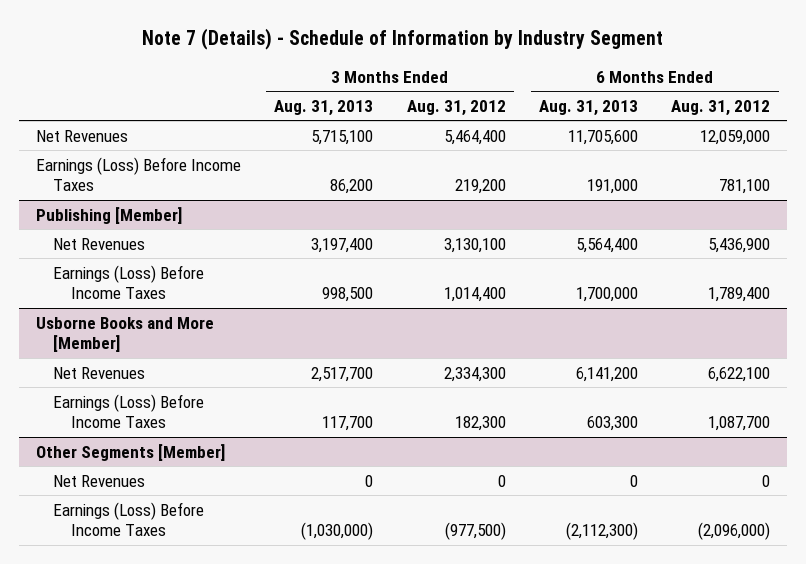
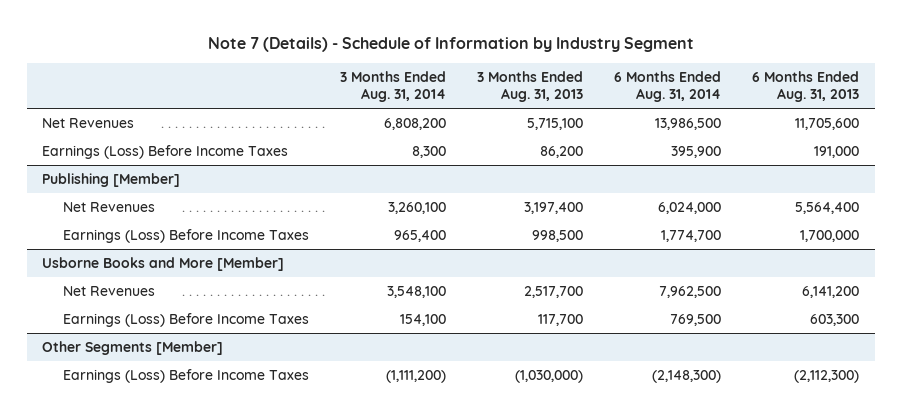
- | 3 Months Ended Aug. 31, 2013 | 3 Months Ended Aug. 31, 2012 | 6 Months Ended Aug. 31, 2013 | 6 Months Ended Aug. 31, 2012
+ | 3 Months Ended Aug. 31, 2014 | 3 Months Ended Aug. 31, 2013 | 6 Months Ended Aug. 31, 2014 | 6 Months Ended Aug. 31, 2013
@ Other Segments [Member]
- Net Revenues | 0 | 0 | 0 | 0

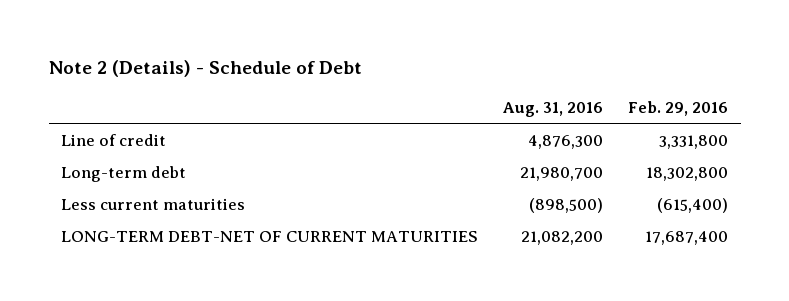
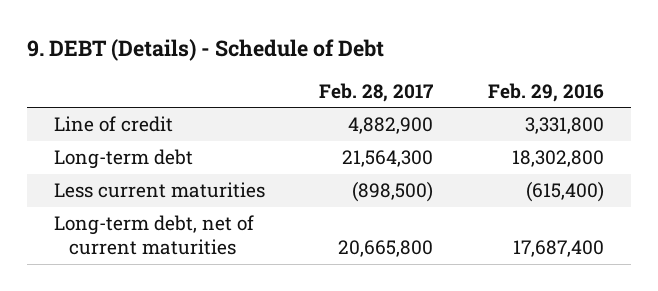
- Note 2 (Details) - Schedule of Debt
+ 9. DEBT (Details) - Schedule of Debt
- | Aug. 31, 2016 | Feb. 29, 2016
+ | Feb. 28, 2017 | Feb. 29, 2016
- LONG-TERM DEBT-NET OF CURRENT MATURITIES | 21,082,200 | 17,687,400
+ Long-term debt, net of current maturities | 20,665,800 | 17,687,400

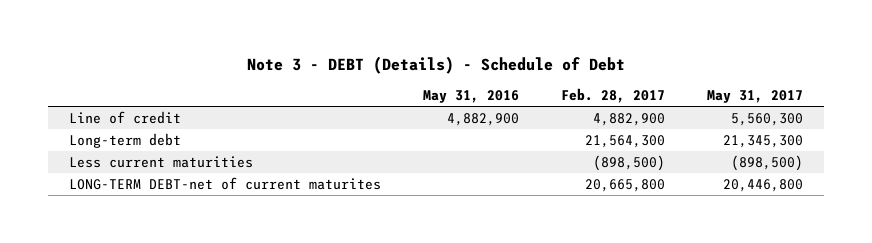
- 9. DEBT (Details) - Schedule of Debt
+ Note 3 - DEBT (Details) - Schedule of Debt
- | Feb. 28, 2017 | Feb. 29, 2016
+ | May 31, 2016 | Feb. 28, 2017 | May 31, 2017
- Long-term debt, net of current maturities | 20,665,800 | 17,687,400
+ LONG-TERM DEBT-net of current maturites | | 20,665,800 | 20,446,800

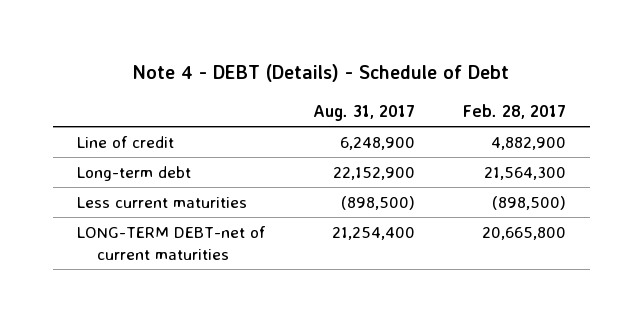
- Note 3 - DEBT (Details) - Schedule of Debt
+ Note 4 - DEBT (Details) - Schedule of Debt
- | May 31, 2016 | Feb. 28, 2017 | May 31, 2017
+ | Aug. 31, 2017 | Feb. 28, 2017
- LONG-TERM DEBT-net of current maturites | | 20,665,800 | 20,446,800
+ LONG-TERM DEBT-net of current maturities | 21,254,400 | 20,665,800

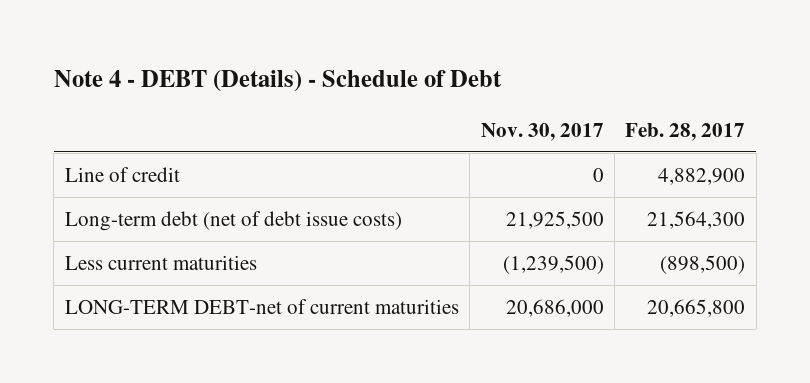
- | Aug. 31, 2017 | Feb. 28, 2017
+ | Nov. 30, 2017 | Feb. 28, 2017
- Long-term debt | 22,152,900 | 21,564,300
+ Long-term debt (net of debt issue costs) | 21,925,500 | 21,564,300

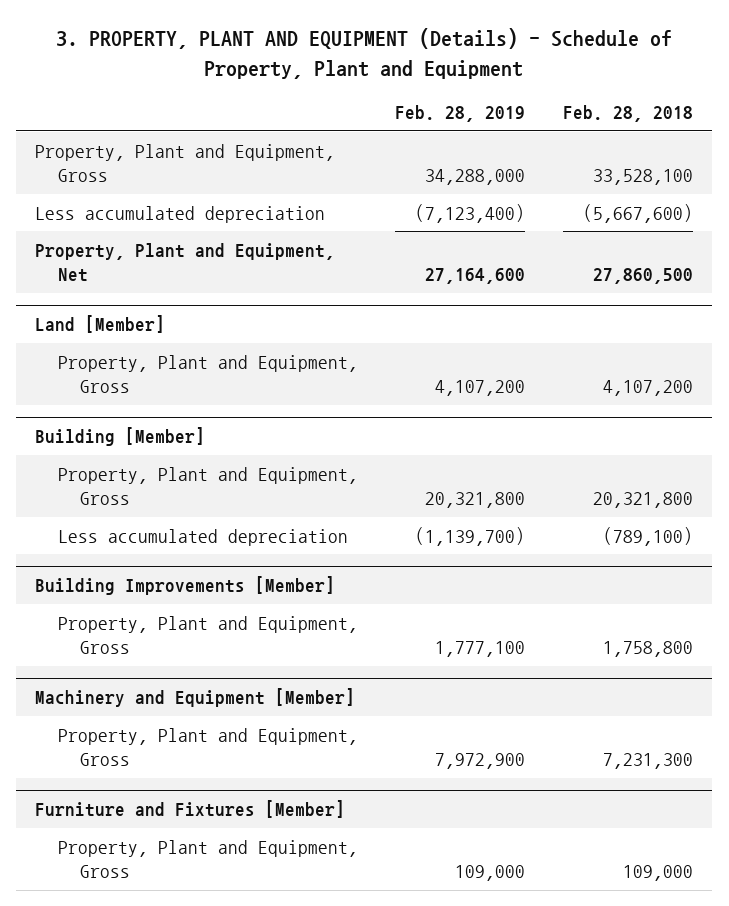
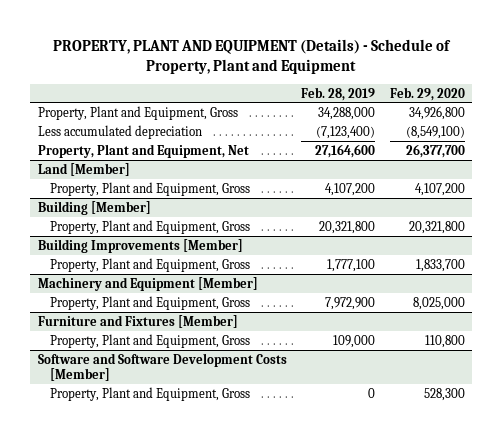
- 3. PROPERTY, PLANT AND EQUIPMENT (Details) - Schedule of Property, Plant and Equipment
+ PROPERTY, PLANT AND EQUIPMENT (Details) - Schedule of Property, Plant and Equipment
- | Feb. 28, 2019 | Feb. 28, 2018
+ | Feb. 28, 2019 | Feb. 29, 2020
@ Building [Member]
- Less accumulated depreciation | (1,139,700) | (789,100)
+ Software and Software Development Costs [Member]
+ Property, Plant and Equipment, Gross | 0 | 528,300

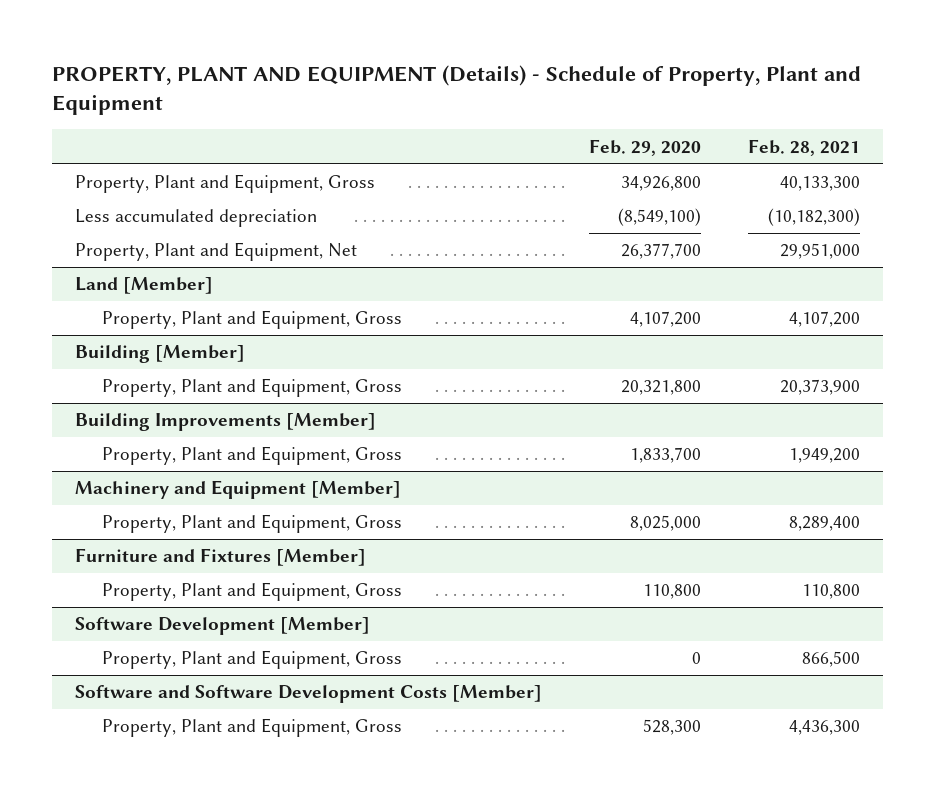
- | Feb. 28, 2019 | Feb. 29, 2020
+ | Feb. 29, 2020 | Feb. 28, 2021
+ Software Development [Member]
+ Property, Plant and Equipment, Gross | 0 | 866,500

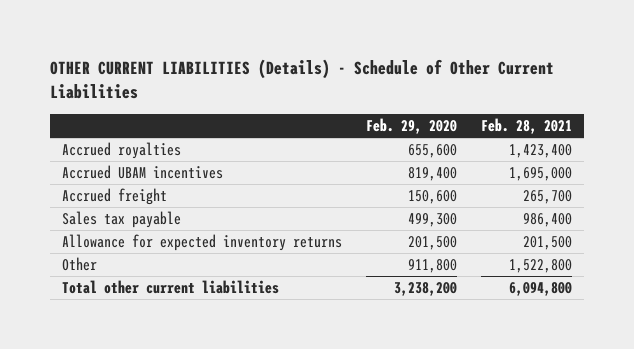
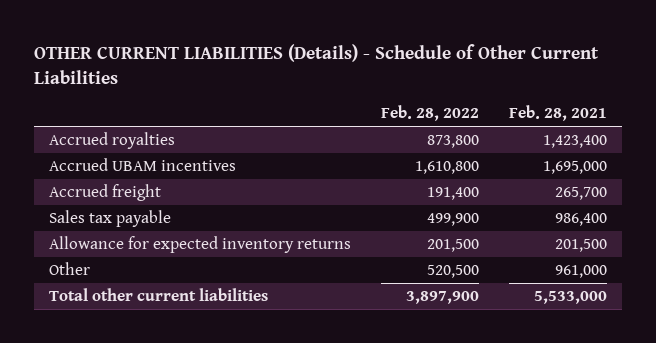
- | Feb. 29, 2020 | Feb. 28, 2021
+ | Feb. 28, 2022 | Feb. 28, 2021
- Other | 911,800 | 1,522,800
- Total other current liabilities | 3,238,200 | 6,094,800
+ Other | 520,500 | 961,000
+ Total other current liabilities | 3,897,900 | 5,533,000

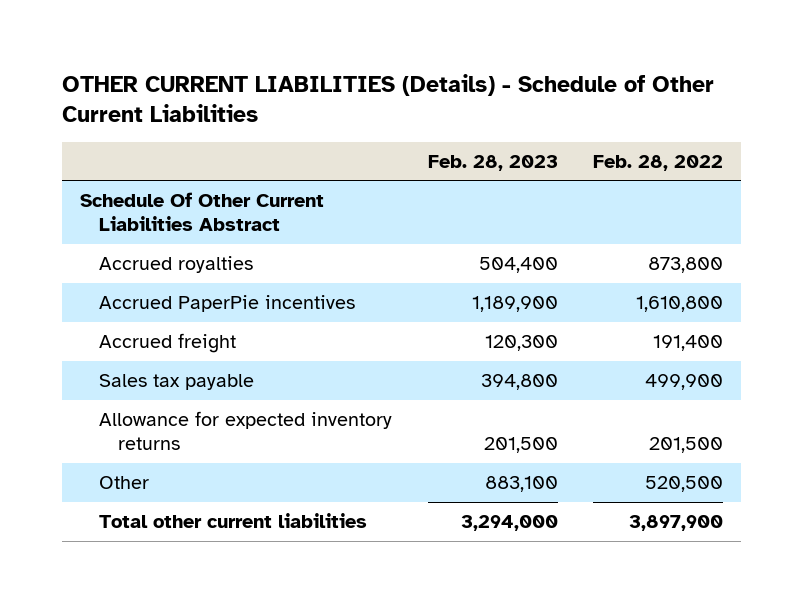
- | Feb. 28, 2022 | Feb. 28, 2021
+ | Feb. 28, 2023 | Feb. 28, 2022
+ Schedule Of Other Current Liabilities Abstract
- Accrued UBAM incentives | 1,610,800 | 1,695,000
+ Accrued PaperPie incentives | 1,189,900 | 1,610,800

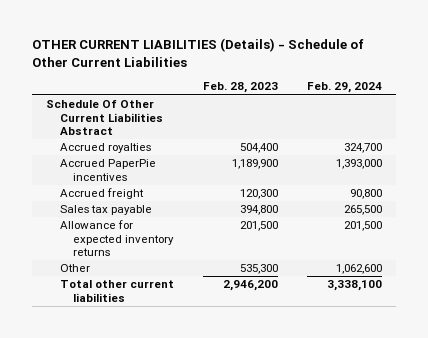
- | Feb. 28, 2023 | Feb. 28, 2022
+ | Feb. 28, 2023 | Feb. 29, 2024
- Other | 883,100 | 520,500
- Total other current liabilities | 3,294,000 | 3,897,900
+ Other | 535,300 | 1,062,600
+ Total other current liabilities | 2,946,200 | 3,338,100

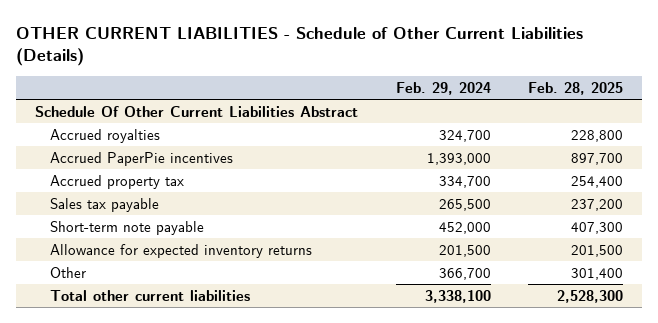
- OTHER CURRENT LIABILITIES (Details) - Schedule of Other Current Liabilities
+ OTHER CURRENT LIABILITIES - Schedule of Other Current Liabilities (Details)
- | Feb. 28, 2023 | Feb. 29, 2024
+ | Feb. 29, 2024 | Feb. 28, 2025
- Accrued freight | 120,300 | 90,800
+ Accrued property tax | 334,700 | 254,400
+ Short-term note payable | 452,000 | 407,300
- Other | 535,300 | 1,062,600
+ Other | 366,700 | 301,400

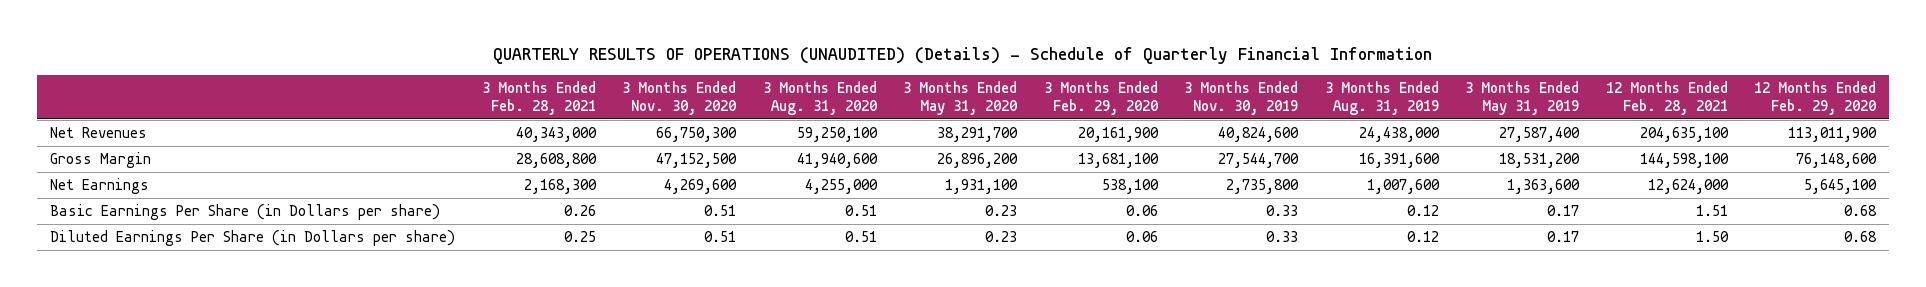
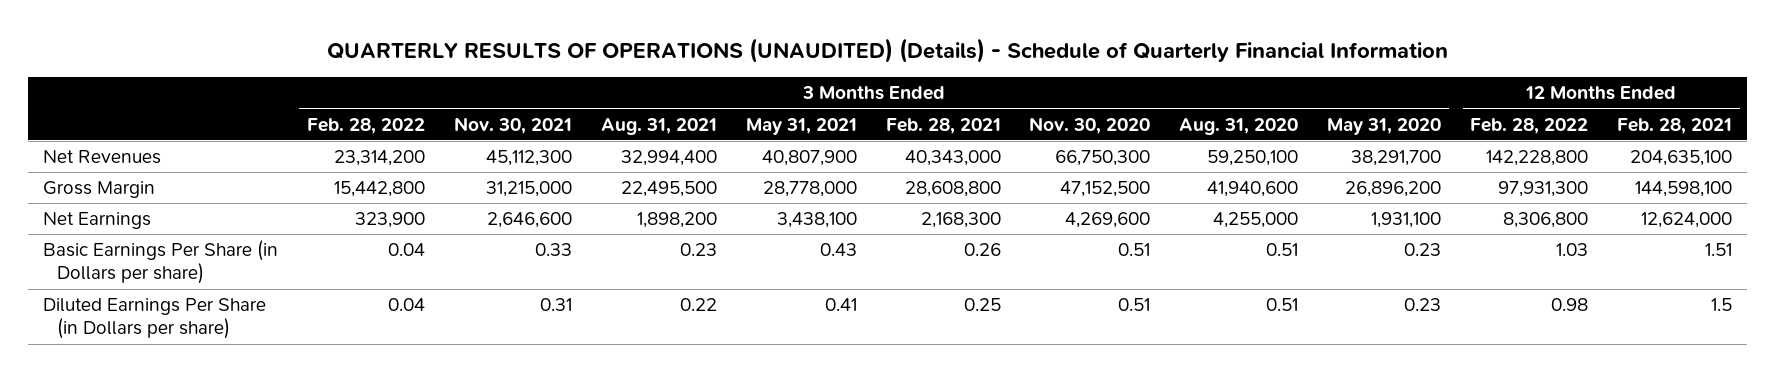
- | 3 Months Ended Feb. 28, 2021 | 3 Months Ended Nov. 30, 2020 | 3 Months Ended Aug. 31, 2020 | 3 Months Ended May 31, 2020 | 3 Months Ended Feb. 29, 2020 | 3 Months Ended Nov. 30, 2019 | 3 Months Ended Aug. 31, 2019 | 3 Months Ended May 31, 2019 | 12 Months Ended Feb. 28, 2021 | 12 Months Ended Feb. 29, 2020
+ | 3 Months Ended Feb. 28, 2022 | 3 Months Ended Nov. 30, 2021 | 3 Months Ended Aug. 31, 2021 | 3 Months Ended May 31, 2021 | 3 Months Ended Feb. 28, 2021 | 3 Months Ended Nov. 30, 2020 | 3 Months Ended Aug. 31, 2020 | 3 Months Ended May 31, 2020 | 12 Months Ended Feb. 28, 2022 | 12 Months Ended Feb. 28, 2021
- Diluted Earnings Per Share (in Dollars per share) | 0.25 | 0.51 | 0.51 | 0.23 | 0.06 | 0.33 | 0.12 | 0.17 | 1.50 | 0.68
+ Diluted Earnings Per Share (in Dollars per share) | 0.04 | 0.31 | 0.22 | 0.41 | 0.25 | 0.51 | 0.51 | 0.23 | 0.98 | 1.5

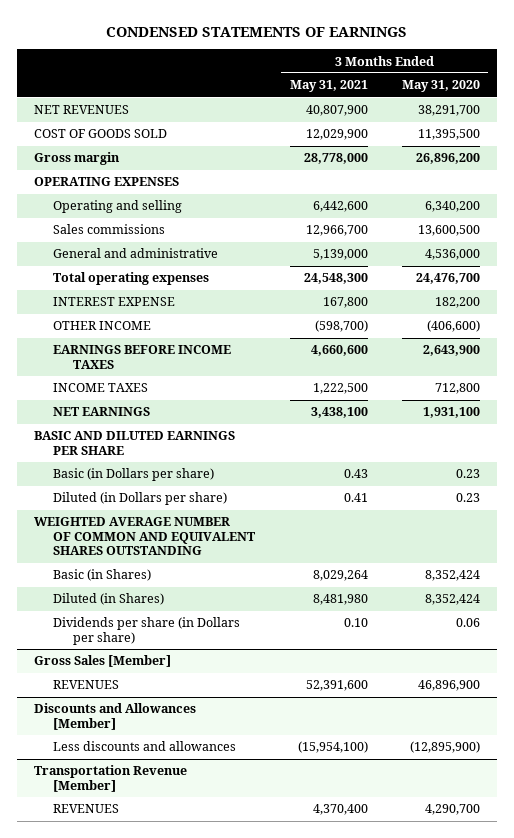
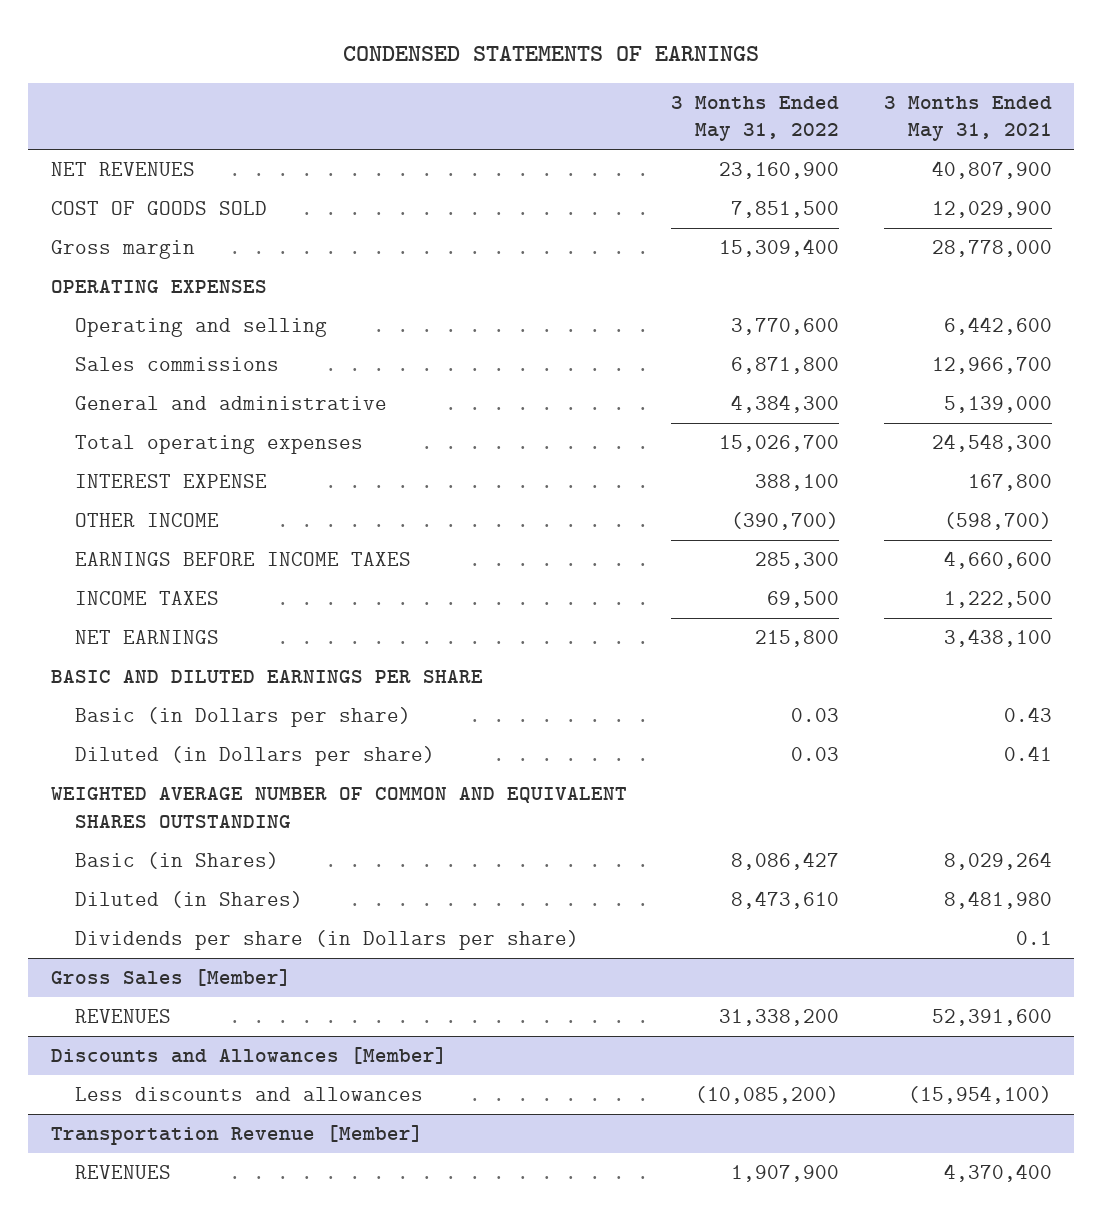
- | 3 Months Ended May 31, 2021 | 3 Months Ended May 31, 2020
+ | 3 Months Ended May 31, 2022 | 3 Months Ended May 31, 2021
- Dividends per share (in Dollars per share) | 0.10 | 0.06
+ Dividends per share (in Dollars per share) | | 0.1

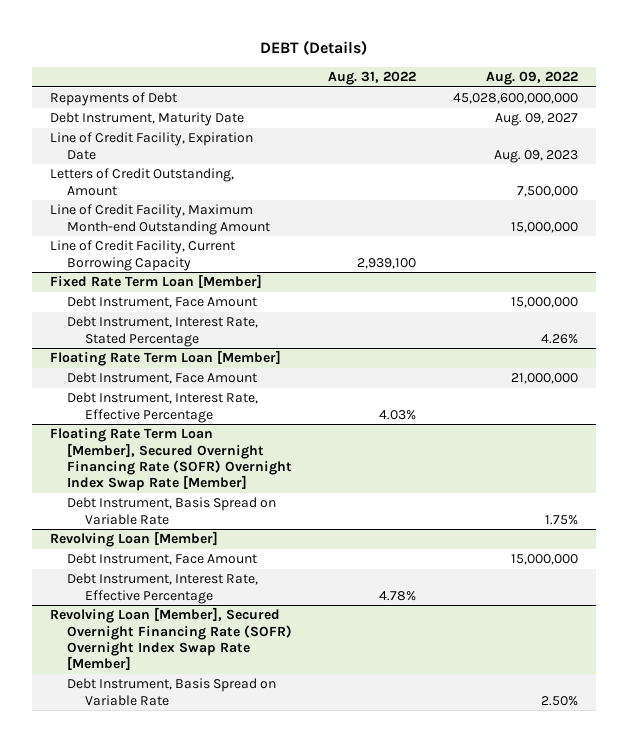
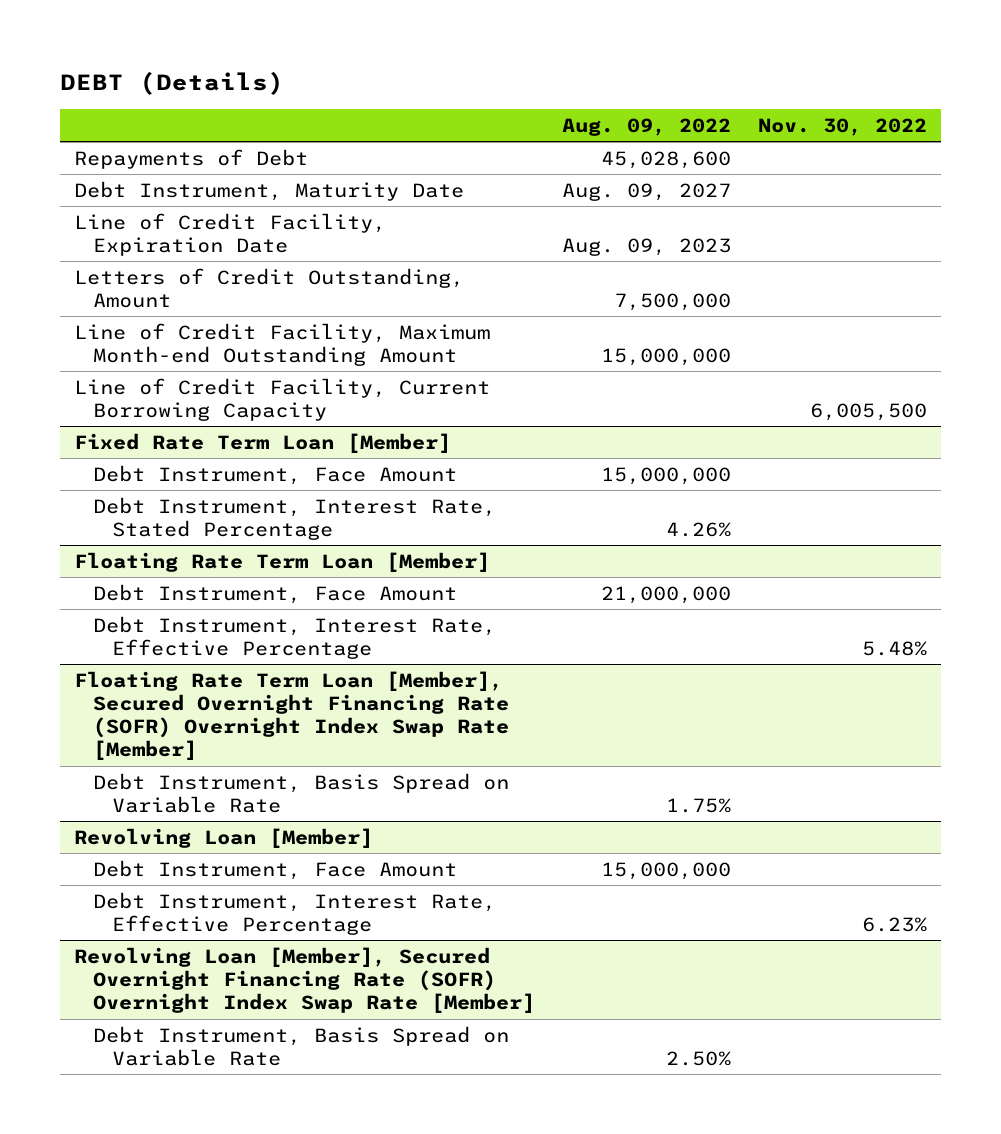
- | Aug. 31, 2022 | Aug. 09, 2022
+ | Aug. 09, 2022 | Nov. 30, 2022
- Repayments of Debt | | 45,028,600,000,000
+ Repayments of Debt | 45,028,600 |

